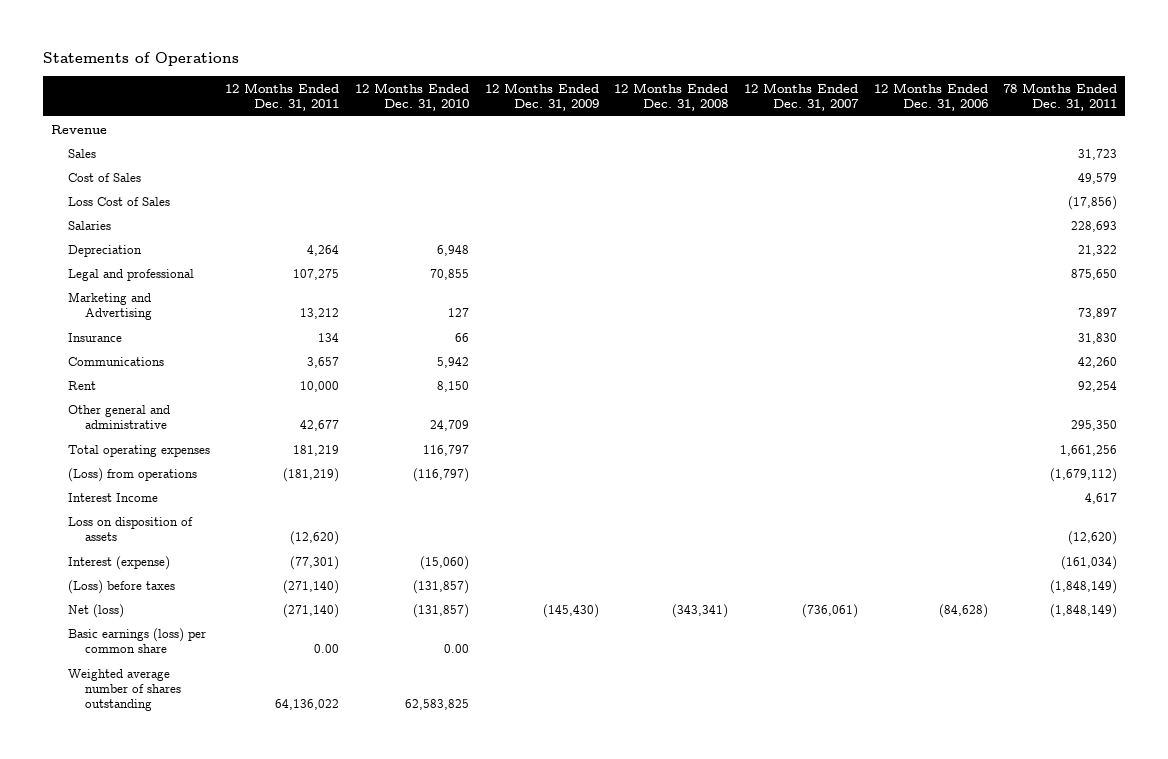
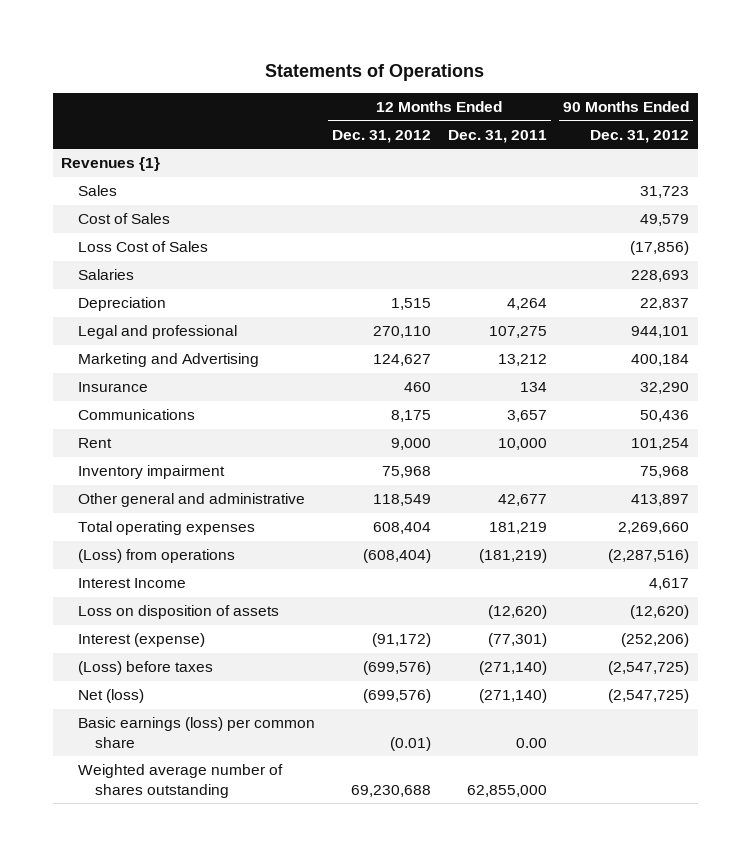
- | 12 Months Ended Dec. 31, 2011 | 12 Months Ended Dec. 31, 2010 | 12 Months Ended Dec. 31, 2009 | 12 Months Ended Dec. 31, 2008 | 12 Months Ended Dec. 31, 2007 | 12 Months Ended Dec. 31, 2006 | 78 Months Ended Dec. 31, 2011
+ | 12 Months Ended Dec. 31, 2012 | 12 Months Ended Dec. 31, 2011 | 90 Months Ended Dec. 31, 2012
- Revenue
+ Revenues {1}
+ Inventory impairment | 75,968 | | 75,968
- Weighted average number of shares outstanding | 64,136,022 | 62,583,825 | | | | |
+ Weighted average number of shares outstanding | 69,230,688 | 62,855,000 |

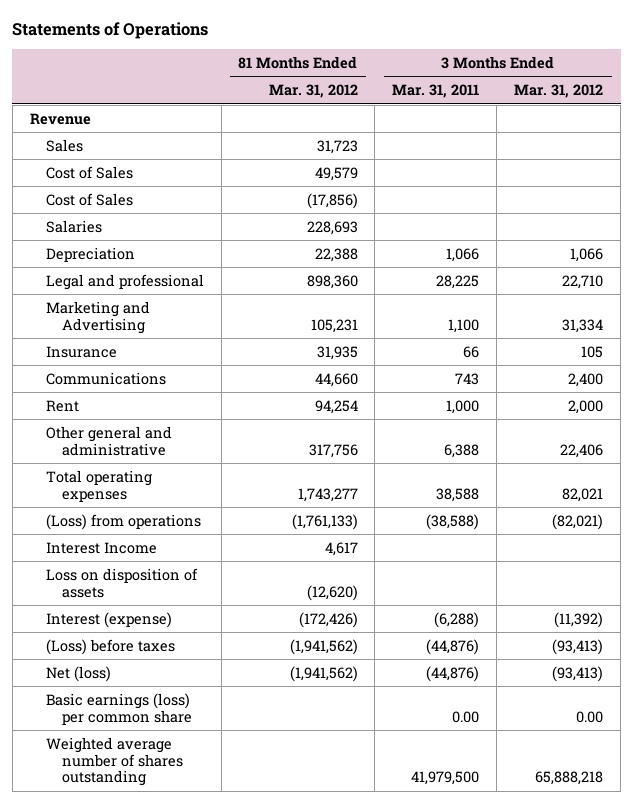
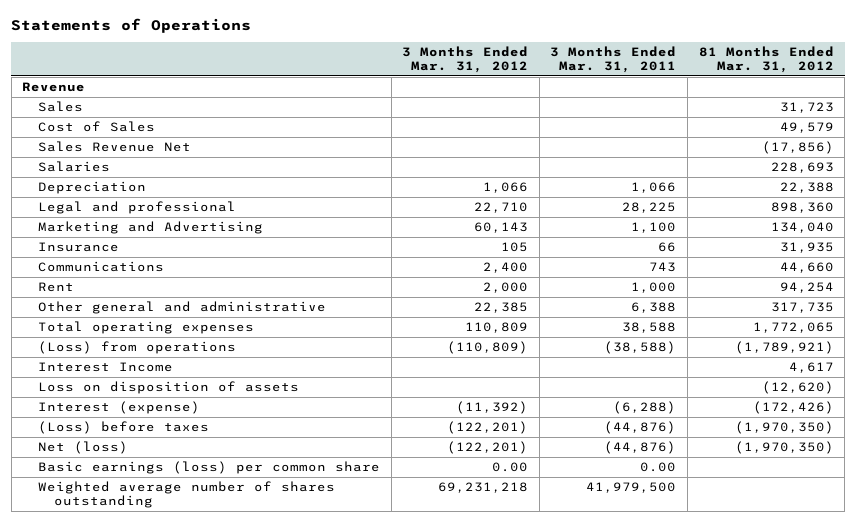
- | 81 Months Ended Mar. 31, 2012 | 3 Months Ended Mar. 31, 2011 | 3 Months Ended Mar. 31, 2012
+ | 3 Months Ended Mar. 31, 2012 | 3 Months Ended Mar. 31, 2011 | 81 Months Ended Mar. 31, 2012
- Cost of Sales | (17,856) | |
+ Sales Revenue Net | | | (17,856)
- Marketing and Advertising | 105,231 | 1,100 | 31,334
+ Marketing and Advertising | 60,143 | 1,100 | 134,040
- Other general and administrative | 317,756 | 6,388 | 22,406
- Total operating expenses | 1,743,277 | 38,588 | 82,021
- (Loss) from operations | (1,761,133) | (38,588) | (82,021)
+ Other general and administrative | 22,385 | 6,388 | 317,735
+ Total operating expenses | 110,809 | 38,588 | 1,772,065
+ (Loss) from operations | (110,809) | (38,588) | (1,789,921)
- (Loss) before taxes | (1,941,562) | (44,876) | (93,413)
- Net (loss) | (1,941,562) | (44,876) | (93,413)
+ (Loss) before taxes | (122,201) | (44,876) | (1,970,350)
+ Net (loss) | (122,201) | (44,876) | (1,970,350)
- Weighted average number of shares outstanding | | 41,979,500 | 65,888,218
+ Weighted average number of shares outstanding | 69,231,218 | 41,979,500 |

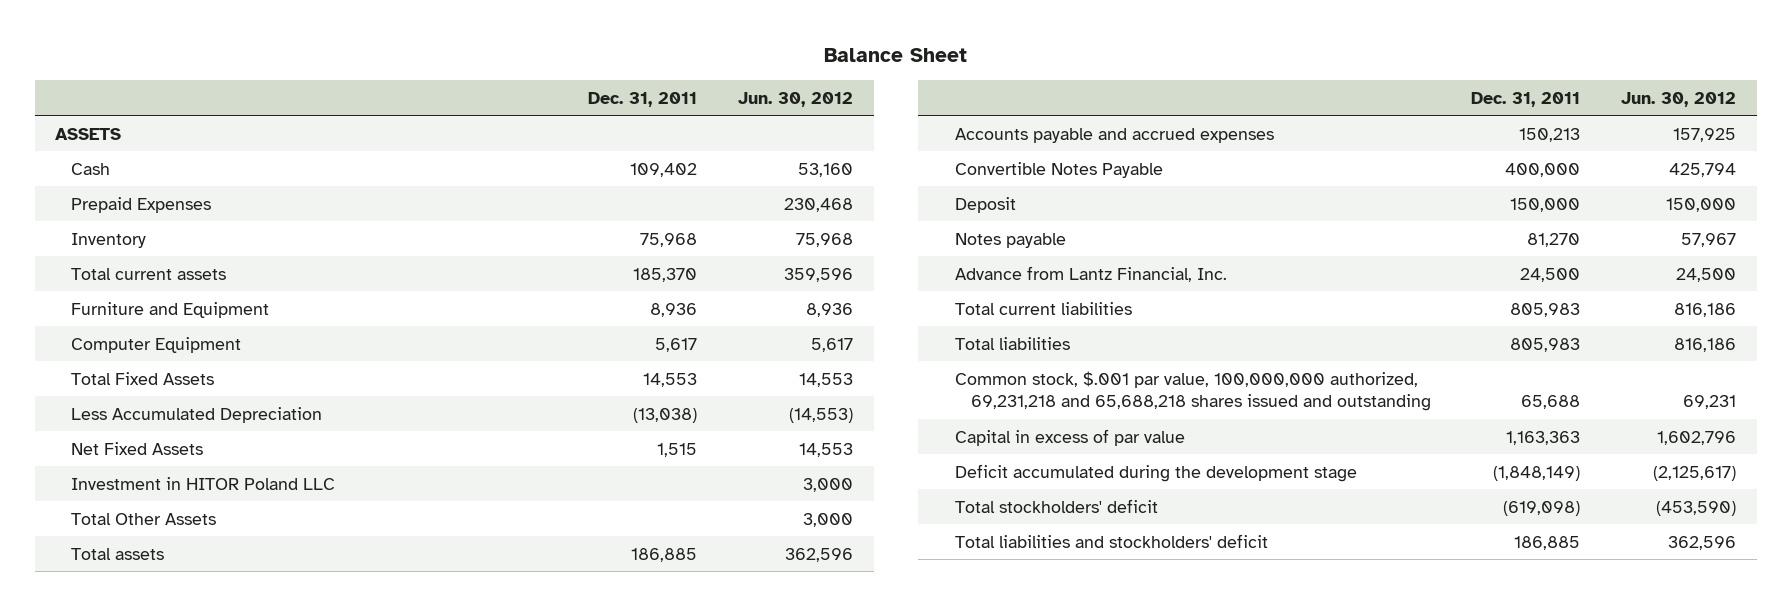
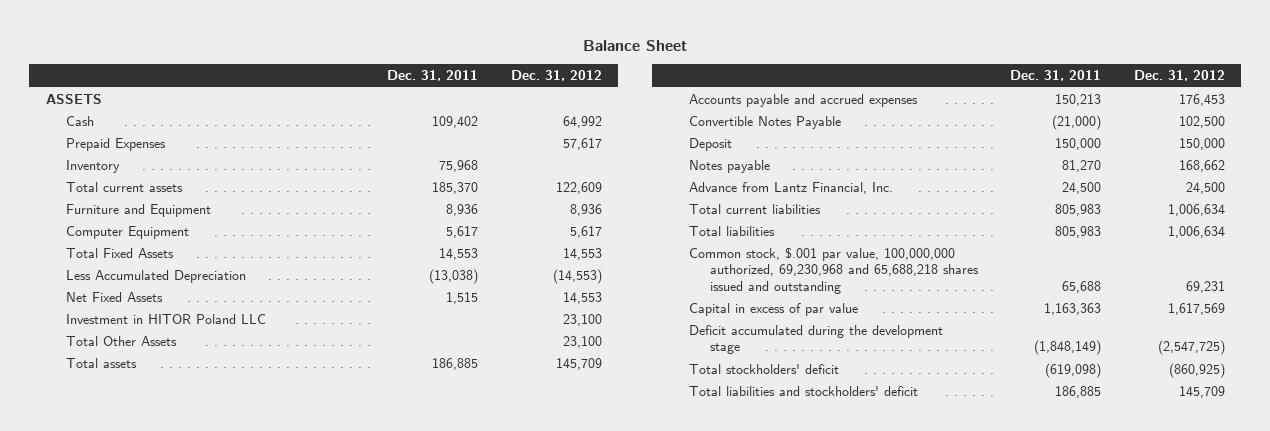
- | Dec. 31, 2011 | Jun. 30, 2012
+ | Dec. 31, 2011 | Dec. 31, 2012
- Convertible Notes Payable | 400,000 | 425,794
+ Convertible Notes Payable | (21,000) | 102,500
- Common stock, $.001 par value, 100,000,000 authorized, 69,231,218 and 65,688,218 shares issued and outstanding | 65,688 | 69,231
+ Common stock, $.001 par value, 100,000,000 authorized, 69,230,968 and 65,688,218 shares issued and outstanding | 65,688 | 69,231

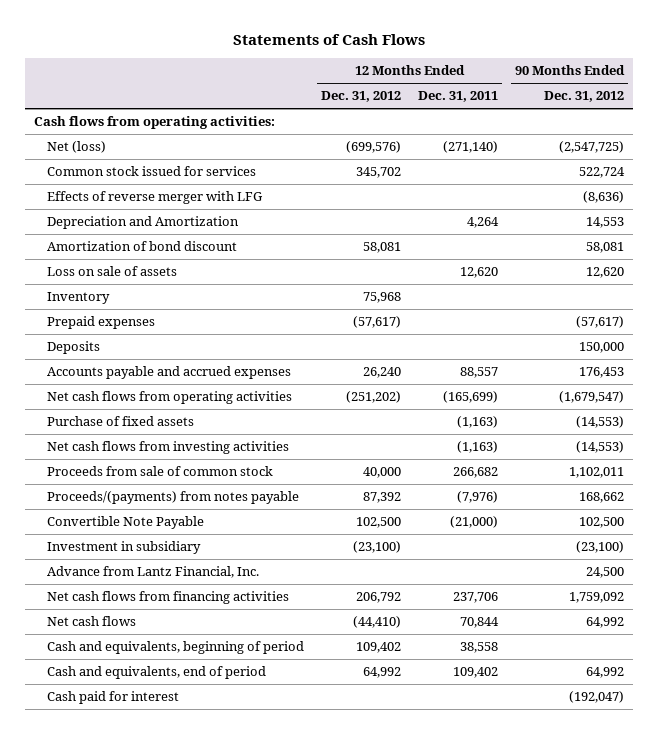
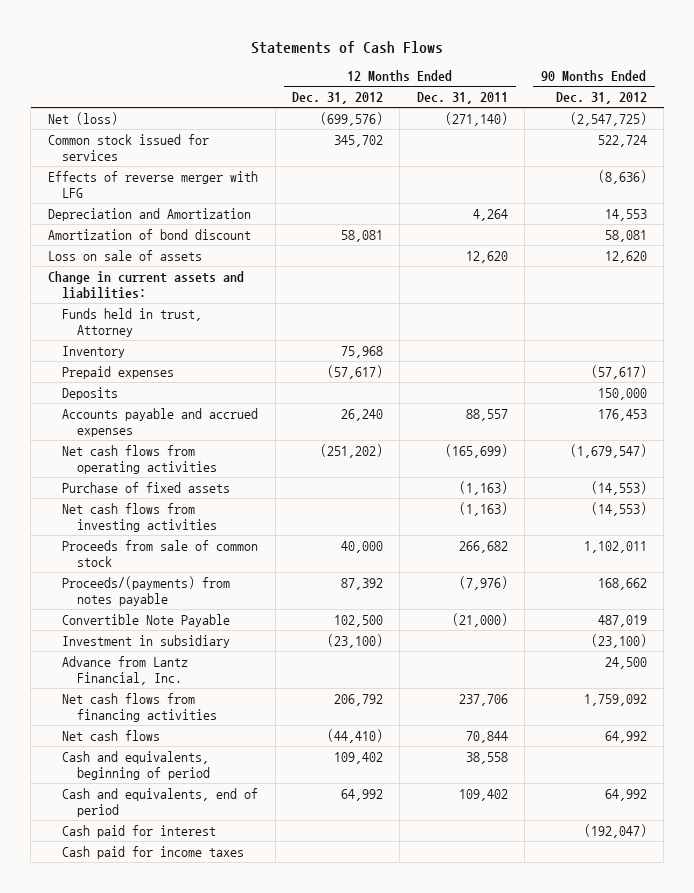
- Cash flows from operating activities:
+ Change in current assets and liabilities:
+ Funds held in trust, Attorney
- Convertible Note Payable | 102,500 | (21,000) | 102,500
+ Convertible Note Payable | 102,500 | (21,000) | 487,019
+ Cash paid for income taxes

